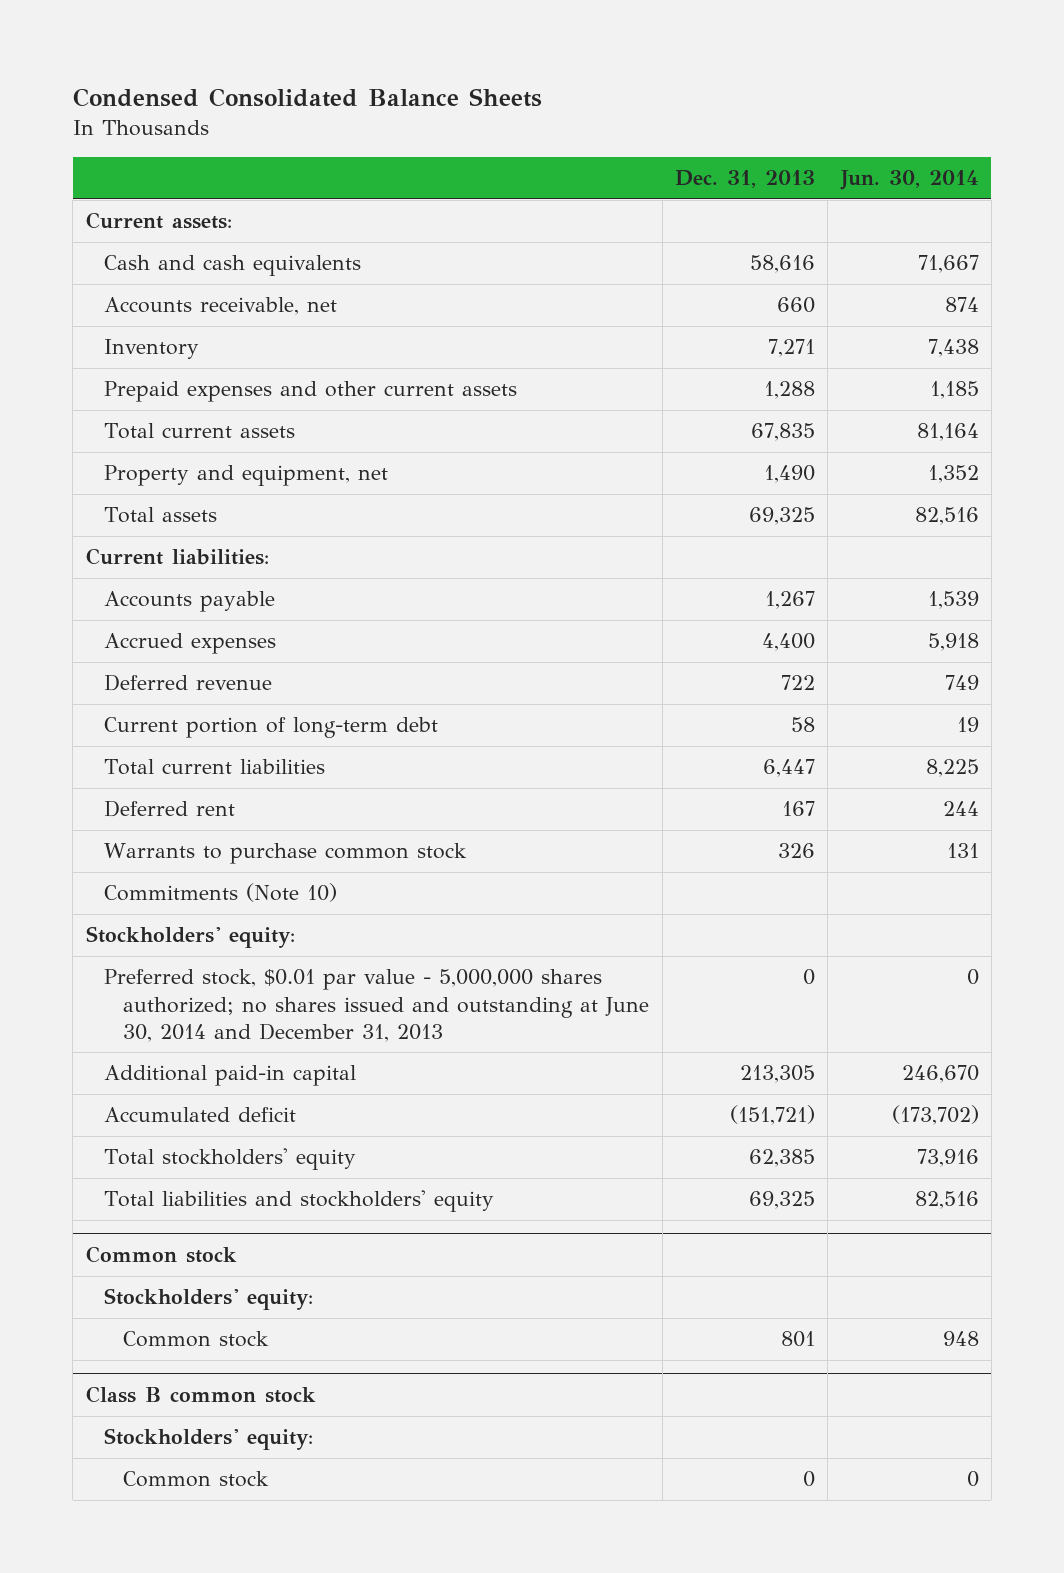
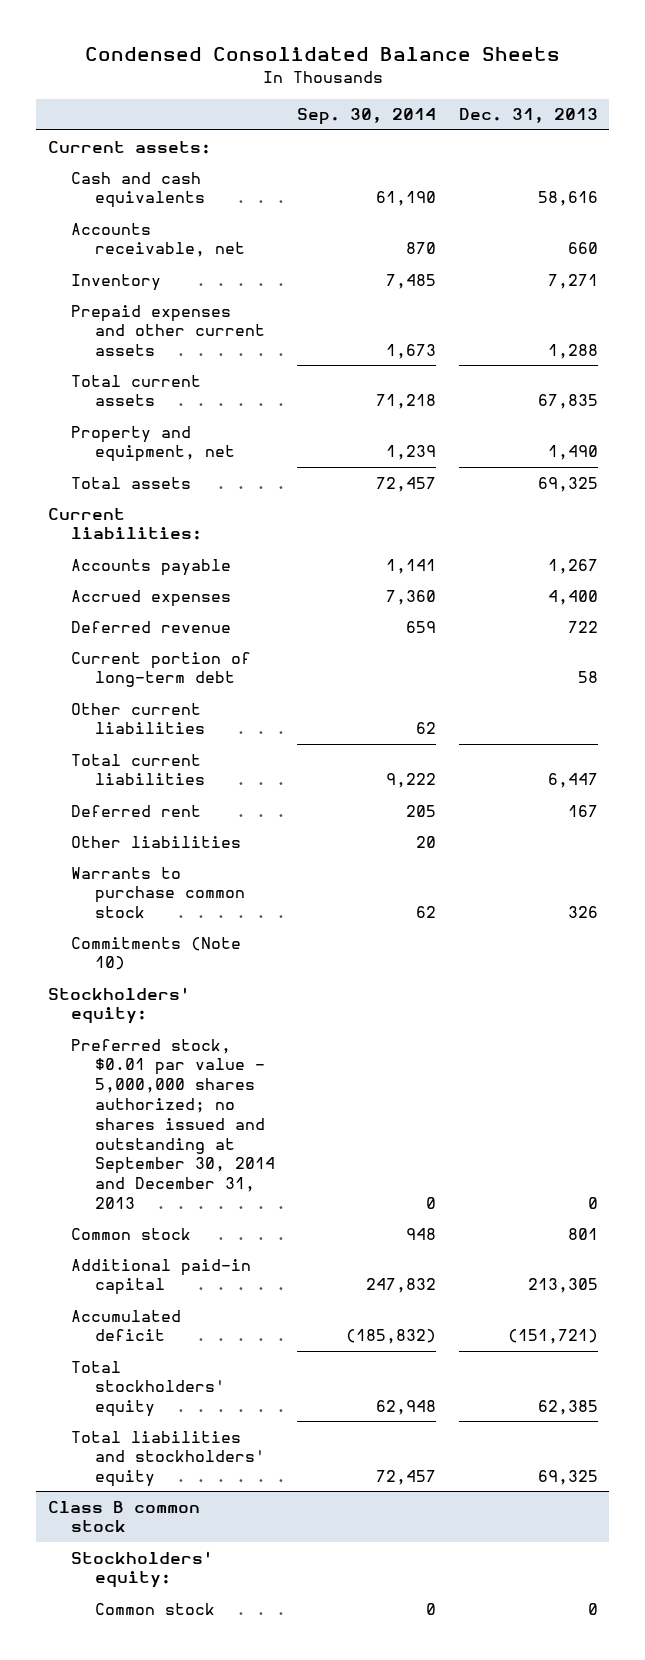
- | Dec. 31, 2013 | Jun. 30, 2014
+ | Sep. 30, 2014 | Dec. 31, 2013
+ Other current liabilities | 62 |
+ Other liabilities | 20 |
- Preferred stock, $0.01 par value - 5,000,000 shares authorized; no shares issued and outstanding at June 30, 2014 and December 31, 2013 | 0 | 0
+ Preferred stock, $0.01 par value - 5,000,000 shares authorized; no shares issued and outstanding at September 30, 2014 and December 31, 2013 | 0 | 0
+ Common stock | 948 | 801
- Common stock
- Stockholders' equity:
- Common stock | 801 | 948

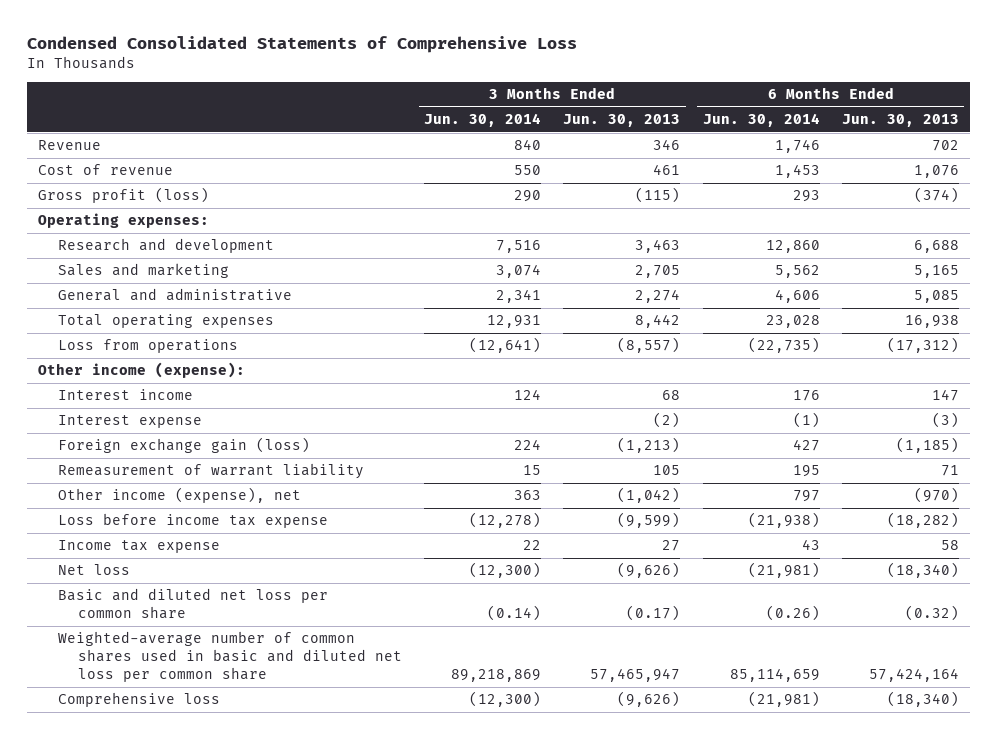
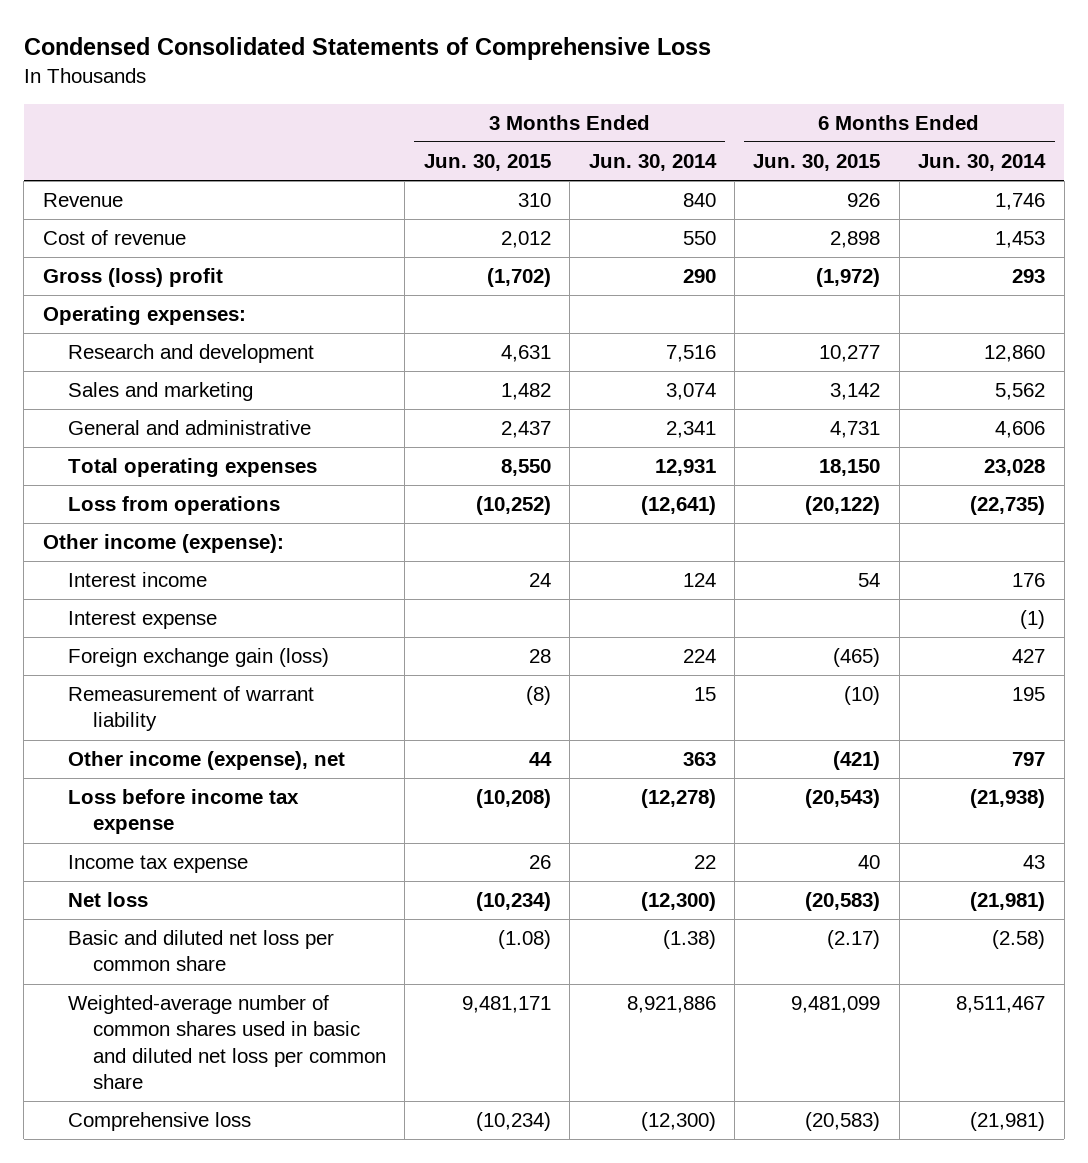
- | 3 Months Ended Jun. 30, 2014 | 3 Months Ended Jun. 30, 2013 | 6 Months Ended Jun. 30, 2014 | 6 Months Ended Jun. 30, 2013
+ | 3 Months Ended Jun. 30, 2015 | 3 Months Ended Jun. 30, 2014 | 6 Months Ended Jun. 30, 2015 | 6 Months Ended Jun. 30, 2014
- Gross profit (loss) | 290 | (115) | 293 | (374)
+ Gross (loss) profit | (1,702) | 290 | (1,972) | 293
- Basic and diluted net loss per common share | (0.14) | (0.17) | (0.26) | (0.32)
- Weighted-average number of common shares used in basic and diluted net loss per common share | 89,218,869 | 57,465,947 | 85,114,659 | 57,424,164
+ Basic and diluted net loss per common share | (1.08) | (1.38) | (2.17) | (2.58)
+ Weighted-average number of common shares used in basic and diluted net loss per common share | 9,481,171 | 8,921,886 | 9,481,099 | 8,511,467

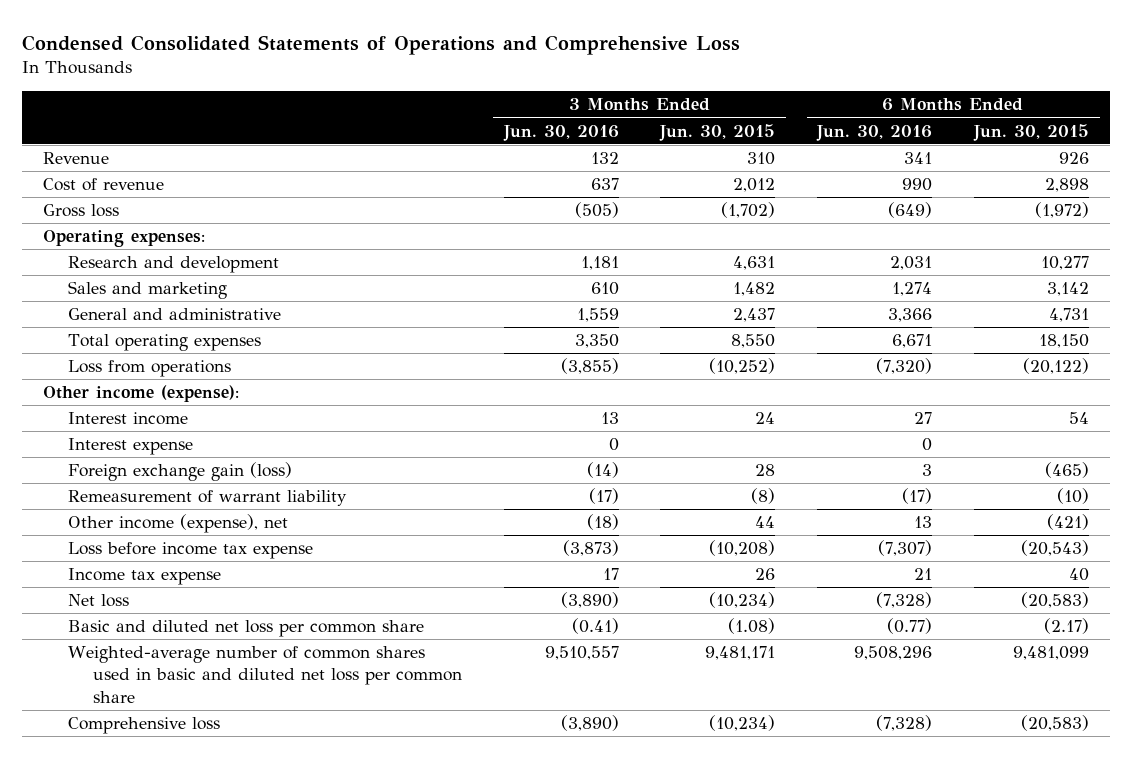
- Condensed Consolidated Statements of Comprehensive Loss
+ Condensed Consolidated Statements of Operations and Comprehensive Loss
- | 3 Months Ended Jun. 30, 2015 | 3 Months Ended Jun. 30, 2014 | 6 Months Ended Jun. 30, 2015 | 6 Months Ended Jun. 30, 2014
+ | 3 Months Ended Jun. 30, 2016 | 3 Months Ended Jun. 30, 2015 | 6 Months Ended Jun. 30, 2016 | 6 Months Ended Jun. 30, 2015
- Gross (loss) profit | (1,702) | 290 | (1,972) | 293
+ Gross loss | (505) | (1,702) | (649) | (1,972)

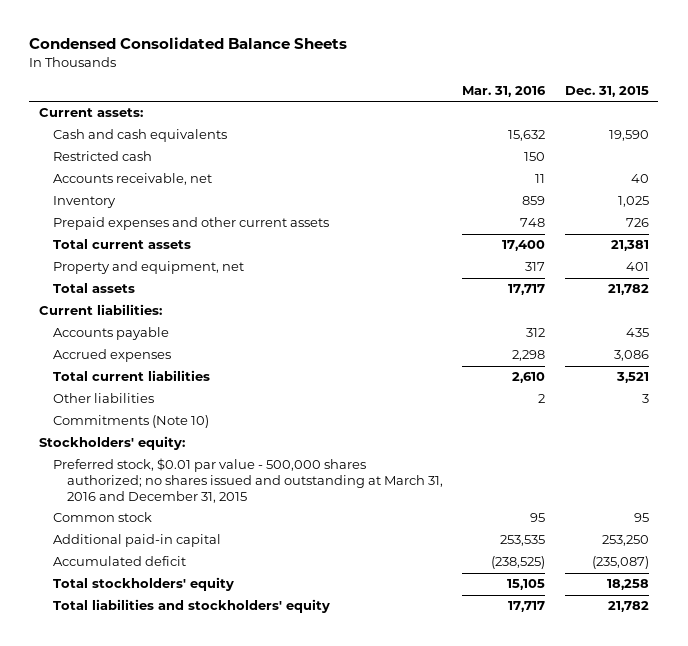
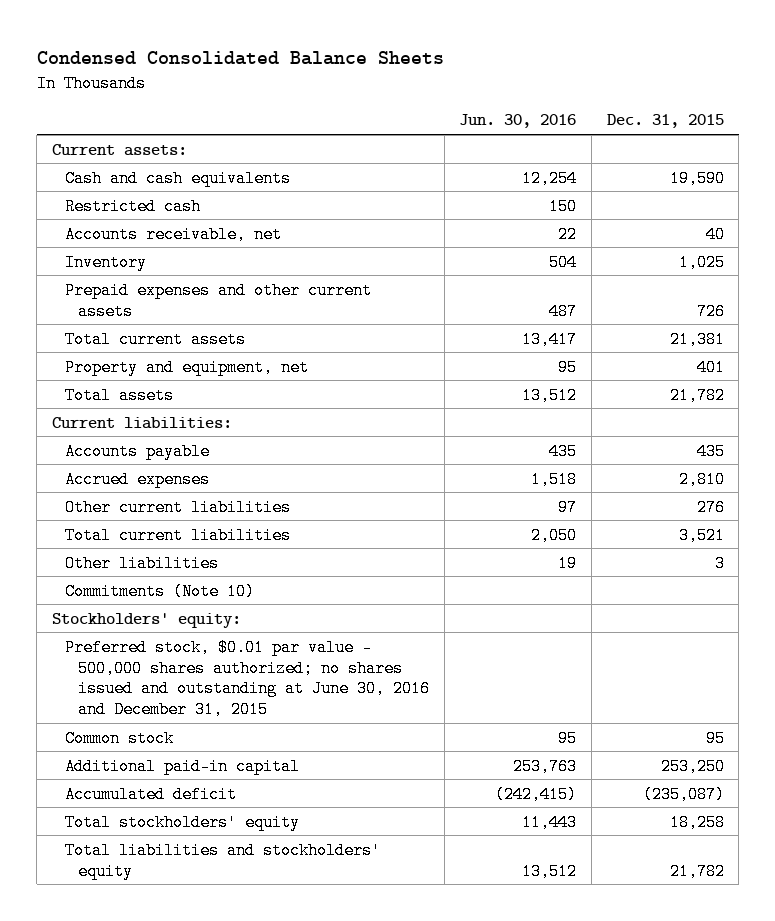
- | Mar. 31, 2016 | Dec. 31, 2015
+ | Jun. 30, 2016 | Dec. 31, 2015
- Accrued expenses | 2,298 | 3,086
+ Accrued expenses | 1,518 | 2,810
+ Other current liabilities | 97 | 276
- Preferred stock, $0.01 par value - 500,000 shares authorized; no shares issued and outstanding at March 31, 2016 and December 31, 2015
+ Preferred stock, $0.01 par value - 500,000 shares authorized; no shares issued and outstanding at June 30, 2016 and December 31, 2015

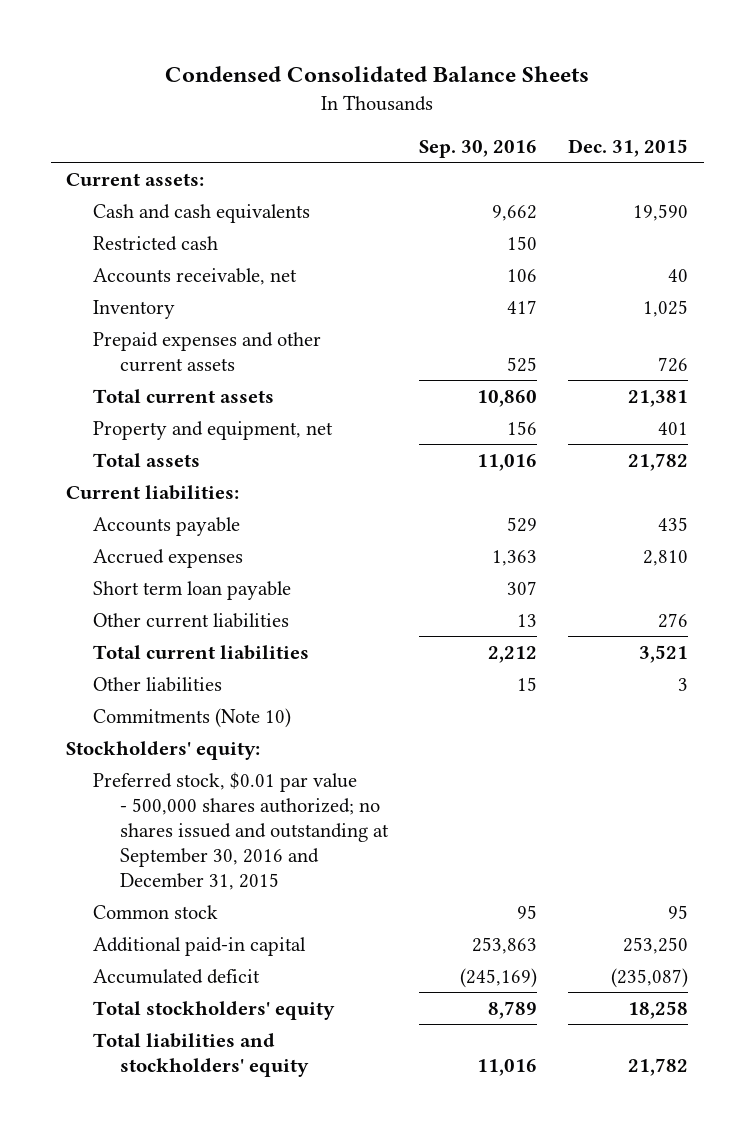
- | Jun. 30, 2016 | Dec. 31, 2015
+ | Sep. 30, 2016 | Dec. 31, 2015
+ Short term loan payable | 307 |
- Preferred stock, $0.01 par value - 500,000 shares authorized; no shares issued and outstanding at June 30, 2016 and December 31, 2015
+ Preferred stock, $0.01 par value - 500,000 shares authorized; no shares issued and outstanding at September 30, 2016 and December 31, 2015

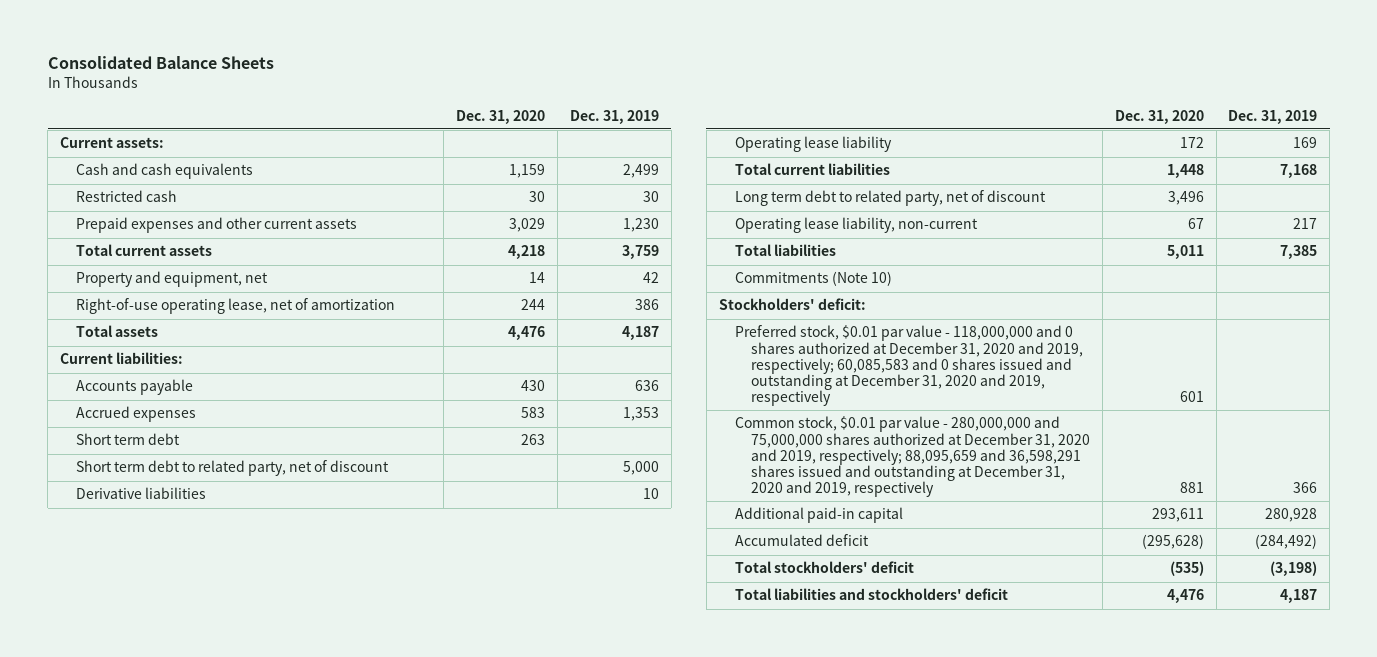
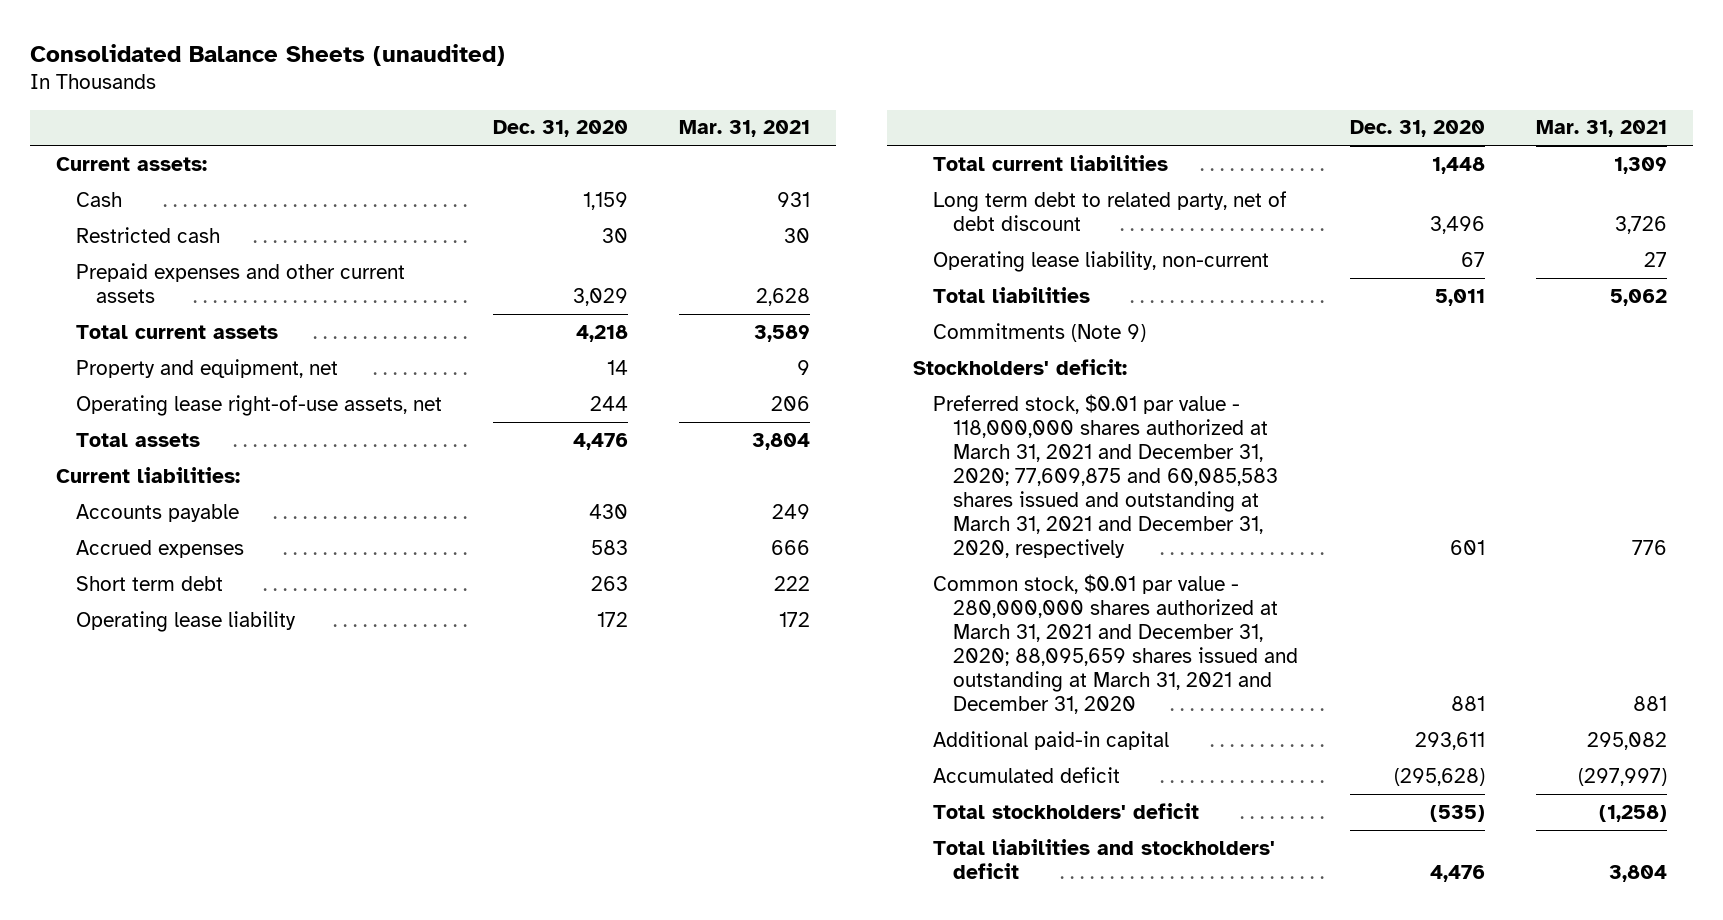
- Consolidated Balance Sheets
+ Consolidated Balance Sheets (unaudited)
- | Dec. 31, 2020 | Dec. 31, 2019
+ | Dec. 31, 2020 | Mar. 31, 2021
- Cash and cash equivalents | 1,159 | 2,499
+ Cash | 1,159 | 931
- Right-of-use operating lease, net of amortization | 244 | 386
+ Operating lease right-of-use assets, net | 244 | 206
- Short term debt to related party, net of discount | | 5,000
- Derivative liabilities | | 10
- Long term debt to related party, net of discount | 3,496 |
+ Long term debt to related party, net of debt discount | 3,496 | 3,726
- Commitments (Note 10)
+ Commitments (Note 9)
- Preferred stock, $0.01 par value - 118,000,000 and 0 shares authorized at December 31, 2020 and 2019, respectively; 60,085,583 and 0 shares issued and outstanding at December 31, 2020 and 2019, respectively | 601 |
- Common stock, $0.01 par value - 280,000,000 and 75,000,000 shares authorized at December 31, 2020 and 2019, respectively; 88,095,659 and 36,598,291 shares issued and outstanding at December 31, 2020 and 2019, respectively | 881 | 366
+ Preferred stock, $0.01 par value - 118,000,000 shares authorized at March 31, 2021 and December 31, 2020; 77,609,875 and 60,085,583 shares issued and outstanding at March 31, 2021 and December 31, 2020, respectively | 601 | 776
+ Common stock, $0.01 par value - 280,000,000 shares authorized at March 31, 2021 and December 31, 2020; 88,095,659 shares issued and outstanding at March 31, 2021 and December 31, 2020 | 881 | 881

